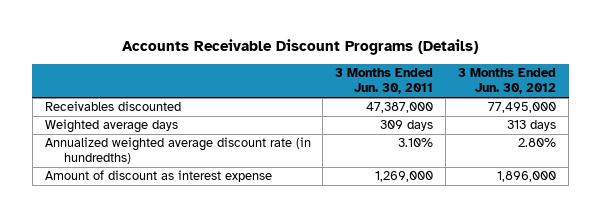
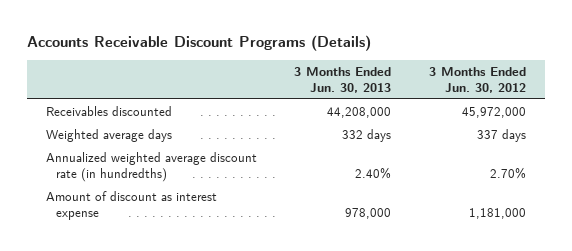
- | 3 Months Ended Jun. 30, 2011 | 3 Months Ended Jun. 30, 2012
+ | 3 Months Ended Jun. 30, 2013 | 3 Months Ended Jun. 30, 2012
- Receivables discounted | 47,387,000 | 77,495,000
- Weighted average days | 309 days | 313 days
- Annualized weighted average discount rate (in hundredths) | 3.10% | 2.80%
- Amount of discount as interest expense | 1,269,000 | 1,896,000
+ Receivables discounted | 44,208,000 | 45,972,000
+ Weighted average days | 332 days | 337 days
+ Annualized weighted average discount rate (in hundredths) | 2.40% | 2.70%
+ Amount of discount as interest expense | 978,000 | 1,181,000

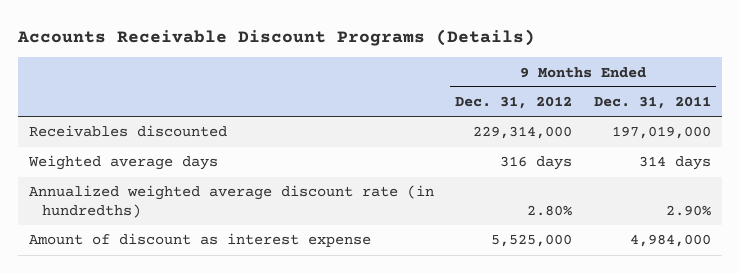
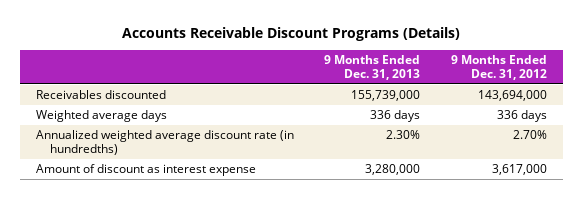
- | 9 Months Ended Dec. 31, 2012 | 9 Months Ended Dec. 31, 2011
+ | 9 Months Ended Dec. 31, 2013 | 9 Months Ended Dec. 31, 2012
- Receivables discounted | 229,314,000 | 197,019,000
- Weighted average days | 316 days | 314 days
- Annualized weighted average discount rate (in hundredths) | 2.80% | 2.90%
- Amount of discount as interest expense | 5,525,000 | 4,984,000
+ Receivables discounted | 155,739,000 | 143,694,000
+ Weighted average days | 336 days | 336 days
+ Annualized weighted average discount rate (in hundredths) | 2.30% | 2.70%
+ Amount of discount as interest expense | 3,280,000 | 3,617,000

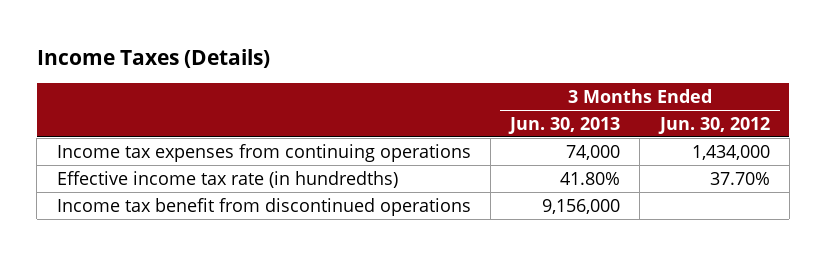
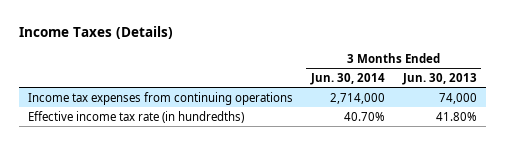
- | 3 Months Ended Jun. 30, 2013 | 3 Months Ended Jun. 30, 2012
+ | 3 Months Ended Jun. 30, 2014 | 3 Months Ended Jun. 30, 2013
- Income tax benefit from discontinued operations | 9,156,000 |

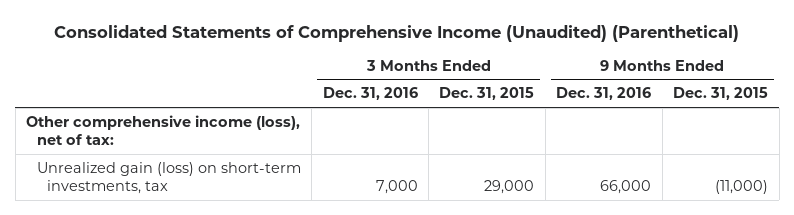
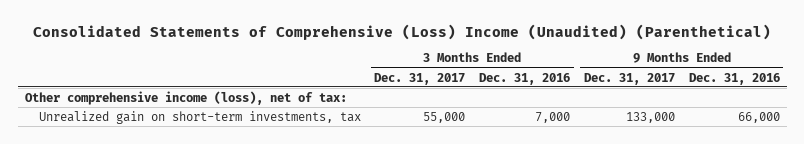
- Consolidated Statements of Comprehensive Income (Unaudited) (Parenthetical)
+ Consolidated Statements of Comprehensive (Loss) Income (Unaudited) (Parenthetical)
- | 3 Months Ended Dec. 31, 2016 | 3 Months Ended Dec. 31, 2015 | 9 Months Ended Dec. 31, 2016 | 9 Months Ended Dec. 31, 2015
+ | 3 Months Ended Dec. 31, 2017 | 3 Months Ended Dec. 31, 2016 | 9 Months Ended Dec. 31, 2017 | 9 Months Ended Dec. 31, 2016
- Unrealized gain (loss) on short-term investments, tax | 7,000 | 29,000 | 66,000 | (11,000)
+ Unrealized gain on short-term investments, tax | 55,000 | 7,000 | 133,000 | 66,000

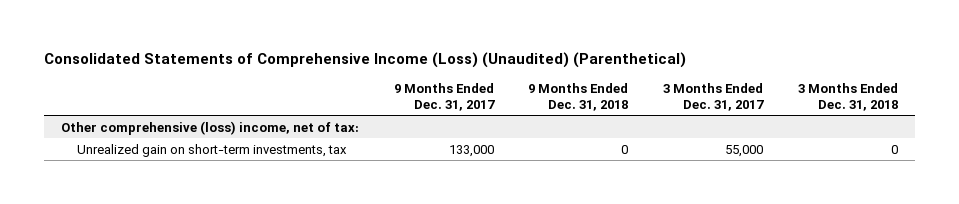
- Consolidated Statements of Comprehensive (Loss) Income (Unaudited) (Parenthetical)
+ Consolidated Statements of Comprehensive Income (Loss) (Unaudited) (Parenthetical)
- | 3 Months Ended Dec. 31, 2017 | 3 Months Ended Dec. 31, 2016 | 9 Months Ended Dec. 31, 2017 | 9 Months Ended Dec. 31, 2016
+ | 9 Months Ended Dec. 31, 2017 | 9 Months Ended Dec. 31, 2018 | 3 Months Ended Dec. 31, 2017 | 3 Months Ended Dec. 31, 2018
- Other comprehensive income (loss), net of tax:
+ Other comprehensive (loss) income, net of tax:

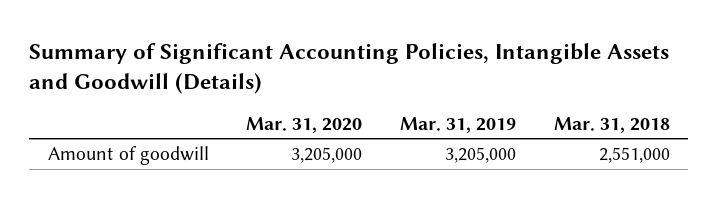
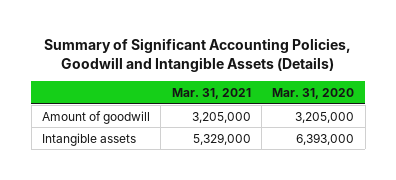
- Summary of Significant Accounting Policies, Intangible Assets and Goodwill (Details)
+ Summary of Significant Accounting Policies, Goodwill and Intangible Assets (Details)
- | Mar. 31, 2020 | Mar. 31, 2019 | Mar. 31, 2018
+ | Mar. 31, 2021 | Mar. 31, 2020
+ Intangible assets | 5,329,000 | 6,393,000

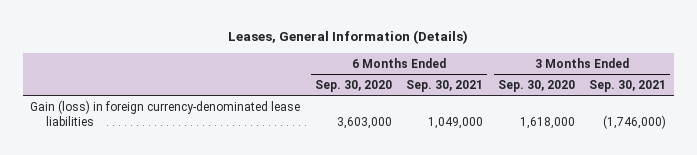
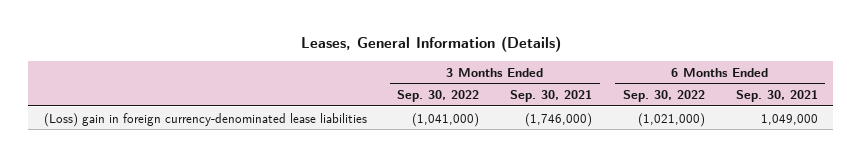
- | 6 Months Ended Sep. 30, 2020 | 6 Months Ended Sep. 30, 2021 | 3 Months Ended Sep. 30, 2020 | 3 Months Ended Sep. 30, 2021
+ | 3 Months Ended Sep. 30, 2022 | 3 Months Ended Sep. 30, 2021 | 6 Months Ended Sep. 30, 2022 | 6 Months Ended Sep. 30, 2021
- Gain (loss) in foreign currency-denominated lease liabilities | 3,603,000 | 1,049,000 | 1,618,000 | (1,746,000)
+ (Loss) gain in foreign currency-denominated lease liabilities | (1,041,000) | (1,746,000) | (1,021,000) | 1,049,000

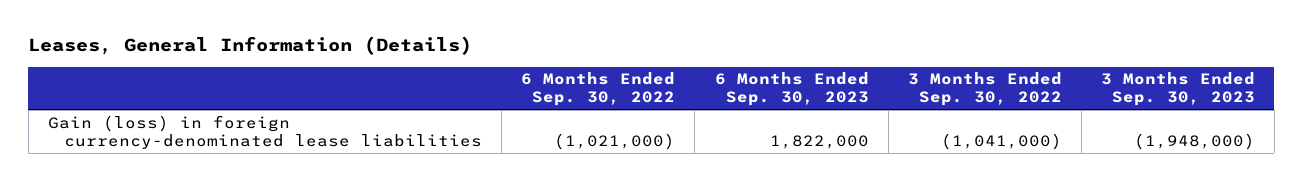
- | 3 Months Ended Sep. 30, 2022 | 3 Months Ended Sep. 30, 2021 | 6 Months Ended Sep. 30, 2022 | 6 Months Ended Sep. 30, 2021
+ | 6 Months Ended Sep. 30, 2022 | 6 Months Ended Sep. 30, 2023 | 3 Months Ended Sep. 30, 2022 | 3 Months Ended Sep. 30, 2023
- (Loss) gain in foreign currency-denominated lease liabilities | (1,041,000) | (1,746,000) | (1,021,000) | 1,049,000
+ Gain (loss) in foreign currency-denominated lease liabilities | (1,021,000) | 1,822,000 | (1,041,000) | (1,948,000)

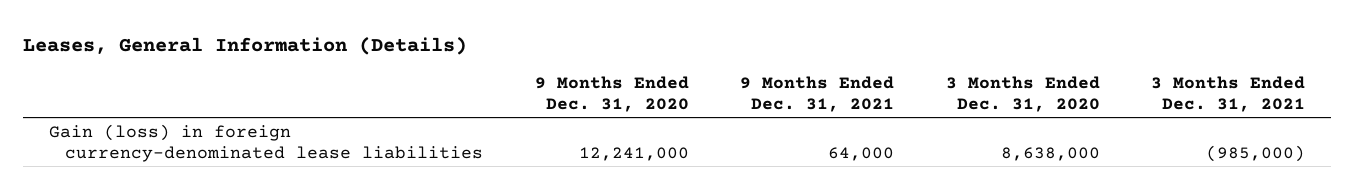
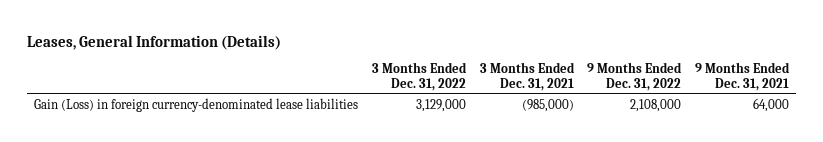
- | 9 Months Ended Dec. 31, 2020 | 9 Months Ended Dec. 31, 2021 | 3 Months Ended Dec. 31, 2020 | 3 Months Ended Dec. 31, 2021
+ | 3 Months Ended Dec. 31, 2022 | 3 Months Ended Dec. 31, 2021 | 9 Months Ended Dec. 31, 2022 | 9 Months Ended Dec. 31, 2021
- Gain (loss) in foreign currency-denominated lease liabilities | 12,241,000 | 64,000 | 8,638,000 | (985,000)
+ Gain (Loss) in foreign currency-denominated lease liabilities | 3,129,000 | (985,000) | 2,108,000 | 64,000

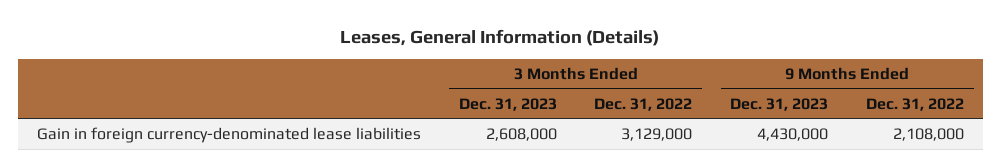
- | 3 Months Ended Dec. 31, 2022 | 3 Months Ended Dec. 31, 2021 | 9 Months Ended Dec. 31, 2022 | 9 Months Ended Dec. 31, 2021
+ | 3 Months Ended Dec. 31, 2023 | 3 Months Ended Dec. 31, 2022 | 9 Months Ended Dec. 31, 2023 | 9 Months Ended Dec. 31, 2022
- Gain (Loss) in foreign currency-denominated lease liabilities | 3,129,000 | (985,000) | 2,108,000 | 64,000
+ Gain in foreign currency-denominated lease liabilities | 2,608,000 | 3,129,000 | 4,430,000 | 2,108,000

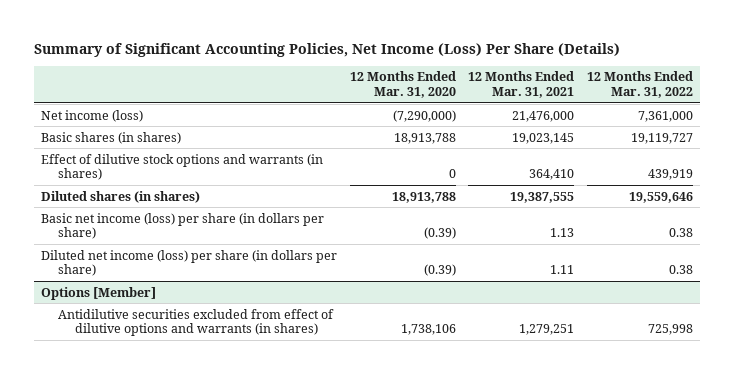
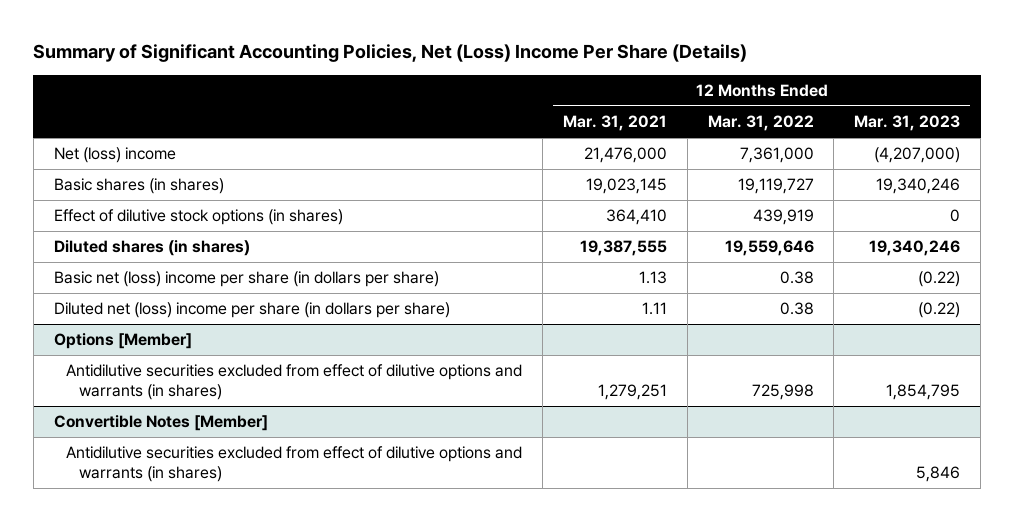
- Summary of Significant Accounting Policies, Net Income (Loss) Per Share (Details)
+ Summary of Significant Accounting Policies, Net (Loss) Income Per Share (Details)
- | 12 Months Ended Mar. 31, 2020 | 12 Months Ended Mar. 31, 2021 | 12 Months Ended Mar. 31, 2022
+ | 12 Months Ended Mar. 31, 2021 | 12 Months Ended Mar. 31, 2022 | 12 Months Ended Mar. 31, 2023
- Net income (loss) | (7,290,000) | 21,476,000 | 7,361,000
+ Net (loss) income | 21,476,000 | 7,361,000 | (4,207,000)
- Effect of dilutive stock options and warrants (in shares) | 0 | 364,410 | 439,919
+ Effect of dilutive stock options (in shares) | 364,410 | 439,919 | 0
- Basic net income (loss) per share (in dollars per share) | (0.39) | 1.13 | 0.38
- Diluted net income (loss) per share (in dollars per share) | (0.39) | 1.11 | 0.38
+ Basic net (loss) income per share (in dollars per share) | 1.13 | 0.38 | (0.22)
+ Diluted net (loss) income per share (in dollars per share) | 1.11 | 0.38 | (0.22)
+ Convertible Notes [Member]
+ Antidilutive securities excluded from effect of dilutive options and warrants (in shares) | | | 5,846

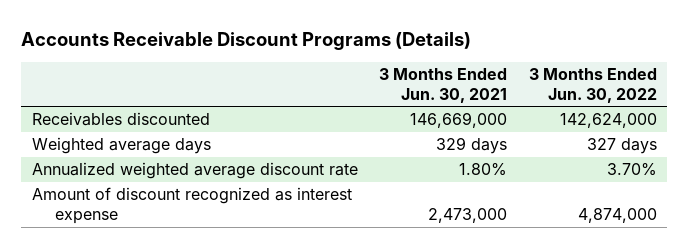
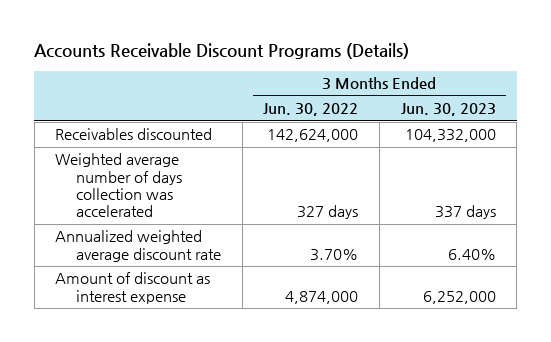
- | 3 Months Ended Jun. 30, 2021 | 3 Months Ended Jun. 30, 2022
+ | 3 Months Ended Jun. 30, 2022 | 3 Months Ended Jun. 30, 2023
- Weighted average days | 329 days | 327 days
+ Weighted average number of days collection was accelerated | 327 days | 337 days
- Amount of discount recognized as interest expense | 2,473,000 | 4,874,000
+ Amount of discount as interest expense | 4,874,000 | 6,252,000

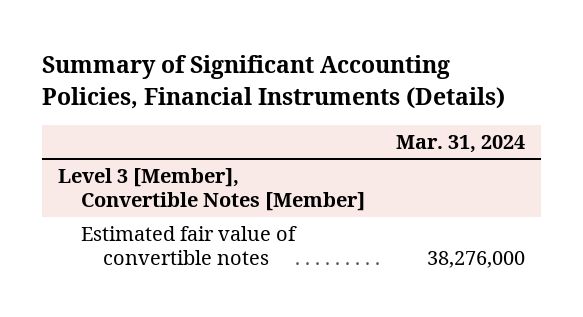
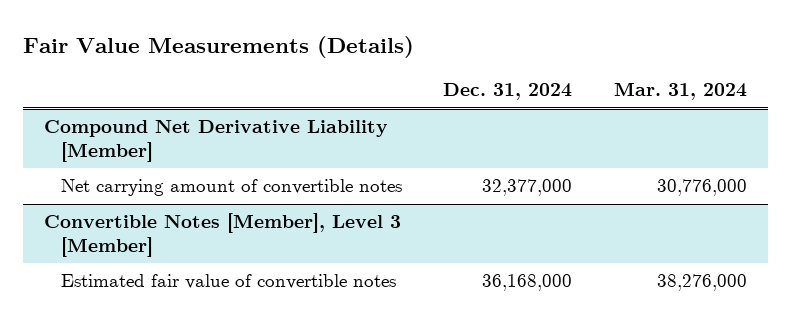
- Summary of Significant Accounting Policies, Financial Instruments (Details)
+ Fair Value Measurements (Details)
- | Mar. 31, 2024
+ | Dec. 31, 2024 | Mar. 31, 2024
- Level 3 [Member], Convertible Notes [Member]
+ Compound Net Derivative Liability [Member]
+ Net carrying amount of convertible notes | 32,377,000 | 30,776,000
+ Convertible Notes [Member], Level 3 [Member]

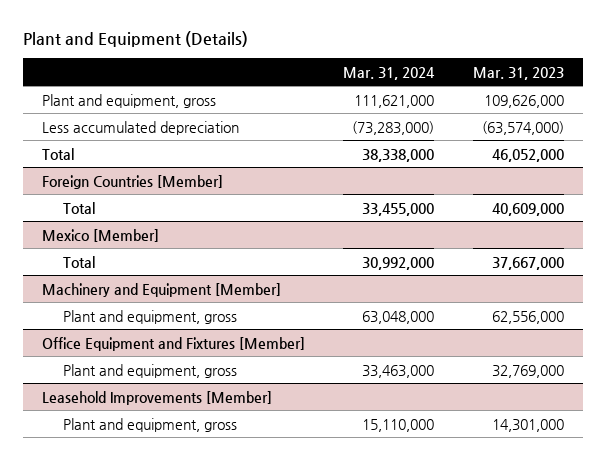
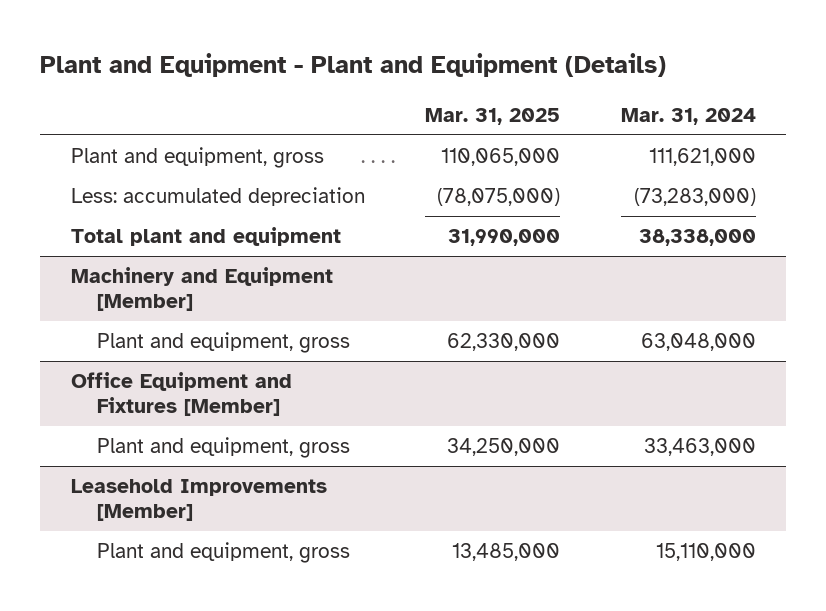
- Plant and Equipment (Details)
+ Plant and Equipment - Plant and Equipment (Details)
- | Mar. 31, 2024 | Mar. 31, 2023
+ | Mar. 31, 2025 | Mar. 31, 2024
- Less accumulated depreciation | (73,283,000) | (63,574,000)
- Total | 38,338,000 | 46,052,000
- Foreign Countries [Member]
- Total | 33,455,000 | 40,609,000
- Mexico [Member]
- Total | 30,992,000 | 37,667,000
+ Less: accumulated depreciation | (78,075,000) | (73,283,000)
+ Total plant and equipment | 31,990,000 | 38,338,000

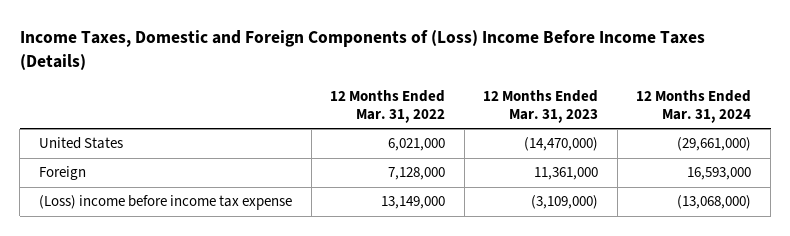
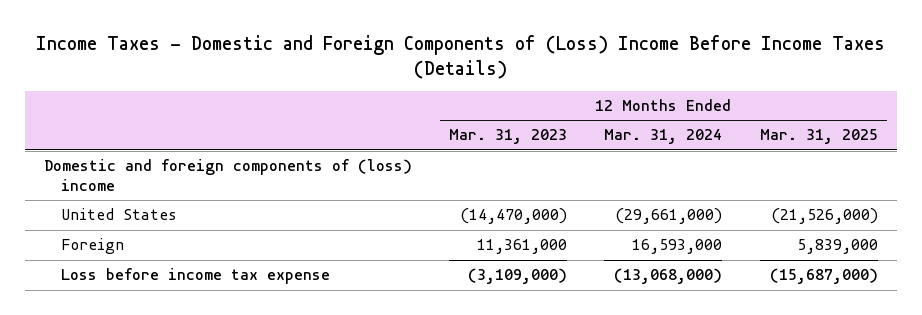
- Income Taxes, Domestic and Foreign Components of (Loss) Income Before Income Taxes (Details)
+ Income Taxes - Domestic and Foreign Components of (Loss) Income Before Income Taxes (Details)
- | 12 Months Ended Mar. 31, 2022 | 12 Months Ended Mar. 31, 2023 | 12 Months Ended Mar. 31, 2024
+ | 12 Months Ended Mar. 31, 2023 | 12 Months Ended Mar. 31, 2024 | 12 Months Ended Mar. 31, 2025
+ Domestic and foreign components of (loss) income
- (Loss) income before income tax expense | 13,149,000 | (3,109,000) | (13,068,000)
+ Loss before income tax expense | (3,109,000) | (13,068,000) | (15,687,000)

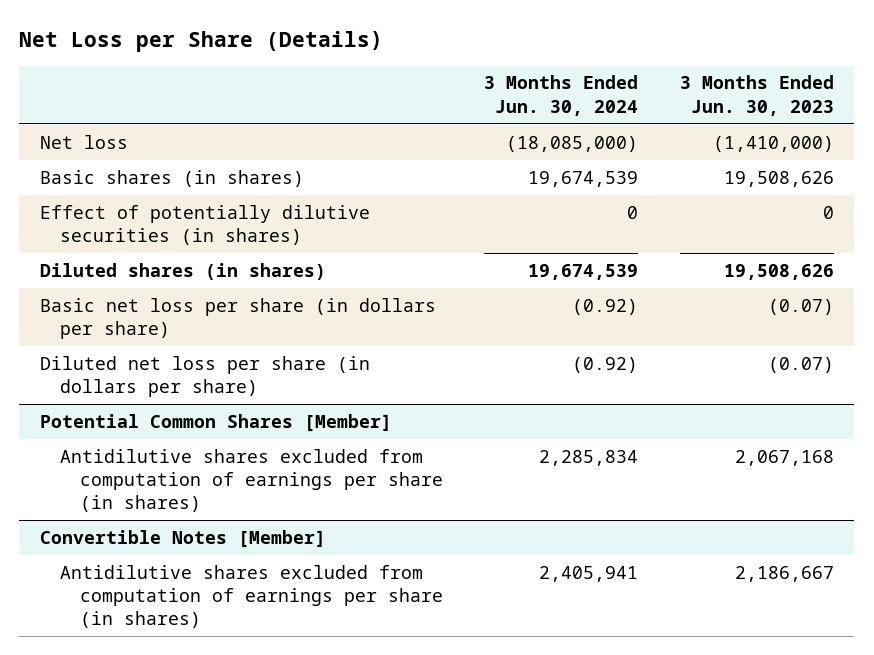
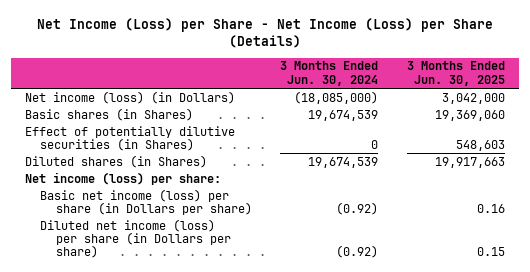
- Net Loss per Share (Details)
+ Net Income (Loss) per Share - Net Income (Loss) per Share (Details)
- | 3 Months Ended Jun. 30, 2024 | 3 Months Ended Jun. 30, 2023
+ | 3 Months Ended Jun. 30, 2024 | 3 Months Ended Jun. 30, 2025
- Net loss | (18,085,000) | (1,410,000)
- Basic shares (in shares) | 19,674,539 | 19,508,626
- Effect of potentially dilutive securities (in shares) | 0 | 0
- Diluted shares (in shares) | 19,674,539 | 19,508,626
- Basic net loss per share (in dollars per share) | (0.92) | (0.07)
- Diluted net loss per share (in dollars per share) | (0.92) | (0.07)
- Potential Common Shares [Member]
- Antidilutive shares excluded from computation of earnings per share (in shares) | 2,285,834 | 2,067,168
- Convertible Notes [Member]
- Antidilutive shares excluded from computation of earnings per share (in shares) | 2,405,941 | 2,186,667
+ Net income (loss) (in Dollars) | (18,085,000) | 3,042,000
+ Basic shares (in Shares) | 19,674,539 | 19,369,060
+ Effect of potentially dilutive securities (in Shares) | 0 | 548,603
+ Diluted shares (in Shares) | 19,674,539 | 19,917,663
+ Net income (loss) per share:
+ Basic net income (loss) per share (in Dollars per share) | (0.92) | 0.16
+ Diluted net income (loss) per share (in Dollars per share) | (0.92) | 0.15

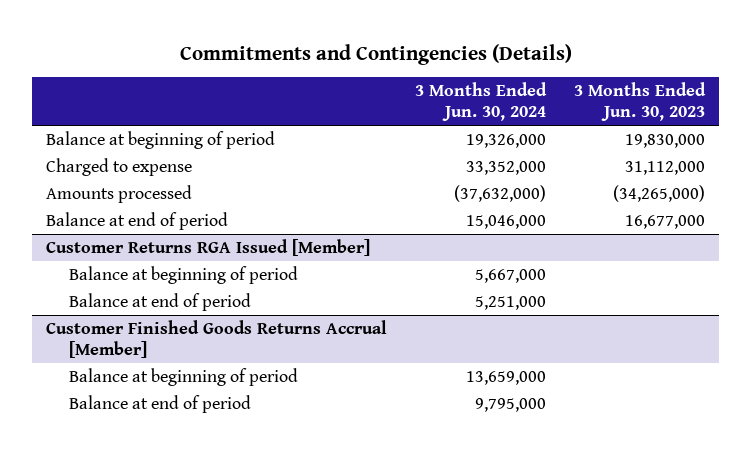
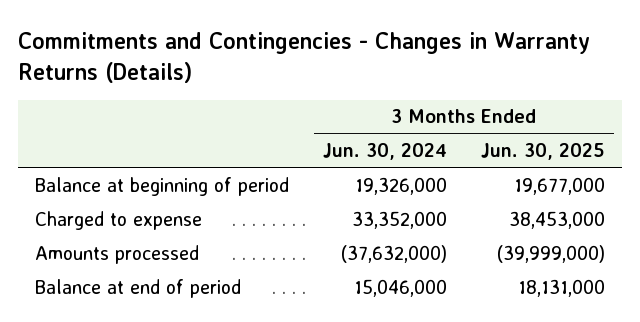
- Commitments and Contingencies (Details)
+ Commitments and Contingencies - Changes in Warranty Returns (Details)
- | 3 Months Ended Jun. 30, 2024 | 3 Months Ended Jun. 30, 2023
+ | 3 Months Ended Jun. 30, 2024 | 3 Months Ended Jun. 30, 2025
- Customer Returns RGA Issued [Member]
- Balance at beginning of period | 5,667,000 |
- Balance at end of period | 5,251,000 |
- Customer Finished Goods Returns Accrual [Member]
- Balance at beginning of period | 13,659,000 |
- Balance at end of period | 9,795,000 |

